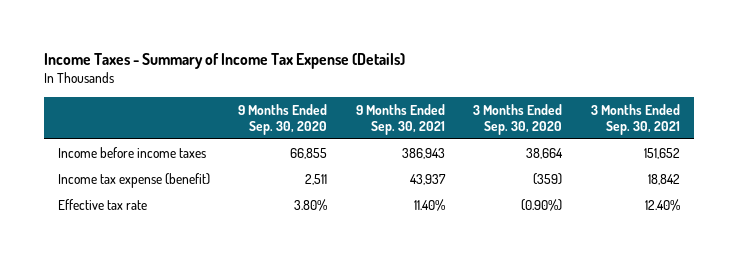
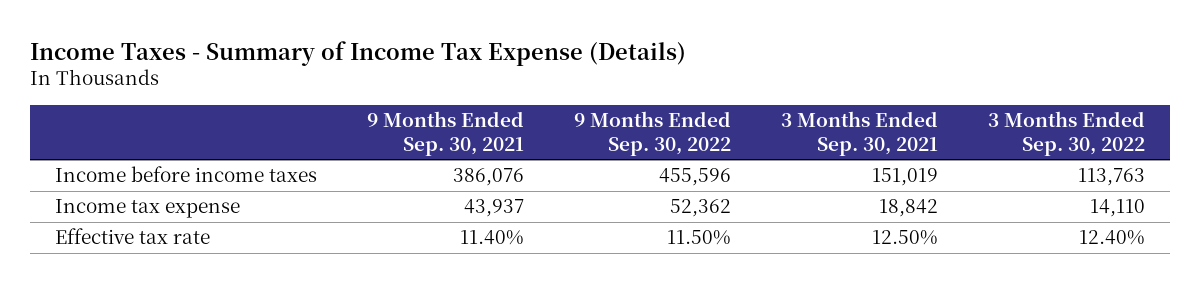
- | 9 Months Ended Sep. 30, 2020 | 9 Months Ended Sep. 30, 2021 | 3 Months Ended Sep. 30, 2020 | 3 Months Ended Sep. 30, 2021
+ | 9 Months Ended Sep. 30, 2021 | 9 Months Ended Sep. 30, 2022 | 3 Months Ended Sep. 30, 2021 | 3 Months Ended Sep. 30, 2022
- Income before income taxes | 66,855 | 386,943 | 38,664 | 151,652
- Income tax expense (benefit) | 2,511 | 43,937 | (359) | 18,842
- Effective tax rate | 3.80% | 11.40% | (0.90%) | 12.40%
+ Income before income taxes | 386,076 | 455,596 | 151,019 | 113,763
+ Income tax expense | 43,937 | 52,362 | 18,842 | 14,110
+ Effective tax rate | 11.40% | 11.50% | 12.50% | 12.40%

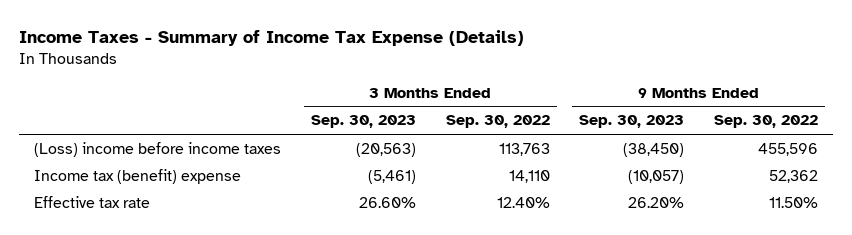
- | 9 Months Ended Sep. 30, 2021 | 9 Months Ended Sep. 30, 2022 | 3 Months Ended Sep. 30, 2021 | 3 Months Ended Sep. 30, 2022
+ | 3 Months Ended Sep. 30, 2023 | 3 Months Ended Sep. 30, 2022 | 9 Months Ended Sep. 30, 2023 | 9 Months Ended Sep. 30, 2022
- Income before income taxes | 386,076 | 455,596 | 151,019 | 113,763
- Income tax expense | 43,937 | 52,362 | 18,842 | 14,110
+ (Loss) income before income taxes | (20,563) | 113,763 | (38,450) | 455,596
+ Income tax (benefit) expense | (5,461) | 14,110 | (10,057) | 52,362

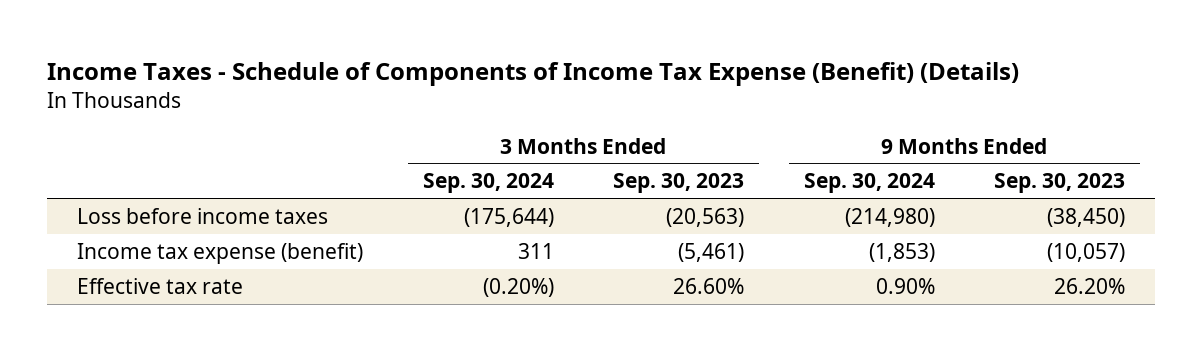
- Income Taxes - Summary of Income Tax Expense (Details)
+ Income Taxes - Schedule of Components of Income Tax Expense (Benefit) (Details)
- | 3 Months Ended Sep. 30, 2023 | 3 Months Ended Sep. 30, 2022 | 9 Months Ended Sep. 30, 2023 | 9 Months Ended Sep. 30, 2022
+ | 3 Months Ended Sep. 30, 2024 | 3 Months Ended Sep. 30, 2023 | 9 Months Ended Sep. 30, 2024 | 9 Months Ended Sep. 30, 2023
- (Loss) income before income taxes | (20,563) | 113,763 | (38,450) | 455,596
- Income tax (benefit) expense | (5,461) | 14,110 | (10,057) | 52,362
+ Loss before income taxes | (175,644) | (20,563) | (214,980) | (38,450)
+ Income tax expense (benefit) | 311 | (5,461) | (1,853) | (10,057)

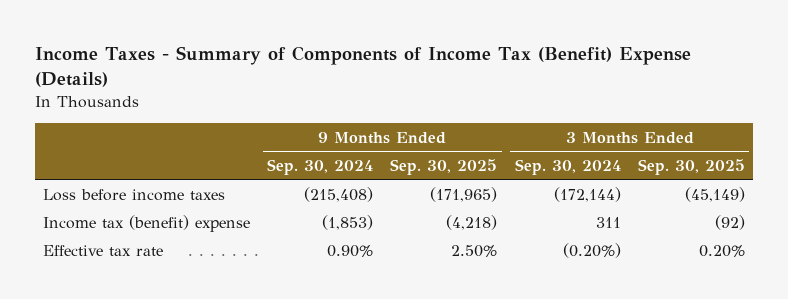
- Income Taxes - Schedule of Components of Income Tax Expense (Benefit) (Details)
+ Income Taxes - Summary of Components of Income Tax (Benefit) Expense (Details)
- | 3 Months Ended Sep. 30, 2024 | 3 Months Ended Sep. 30, 2023 | 9 Months Ended Sep. 30, 2024 | 9 Months Ended Sep. 30, 2023
+ | 9 Months Ended Sep. 30, 2024 | 9 Months Ended Sep. 30, 2025 | 3 Months Ended Sep. 30, 2024 | 3 Months Ended Sep. 30, 2025
- Loss before income taxes | (175,644) | (20,563) | (214,980) | (38,450)
- Income tax expense (benefit) | 311 | (5,461) | (1,853) | (10,057)
+ Loss before income taxes | (215,408) | (171,965) | (172,144) | (45,149)
+ Income tax (benefit) expense | (1,853) | (4,218) | 311 | (92)

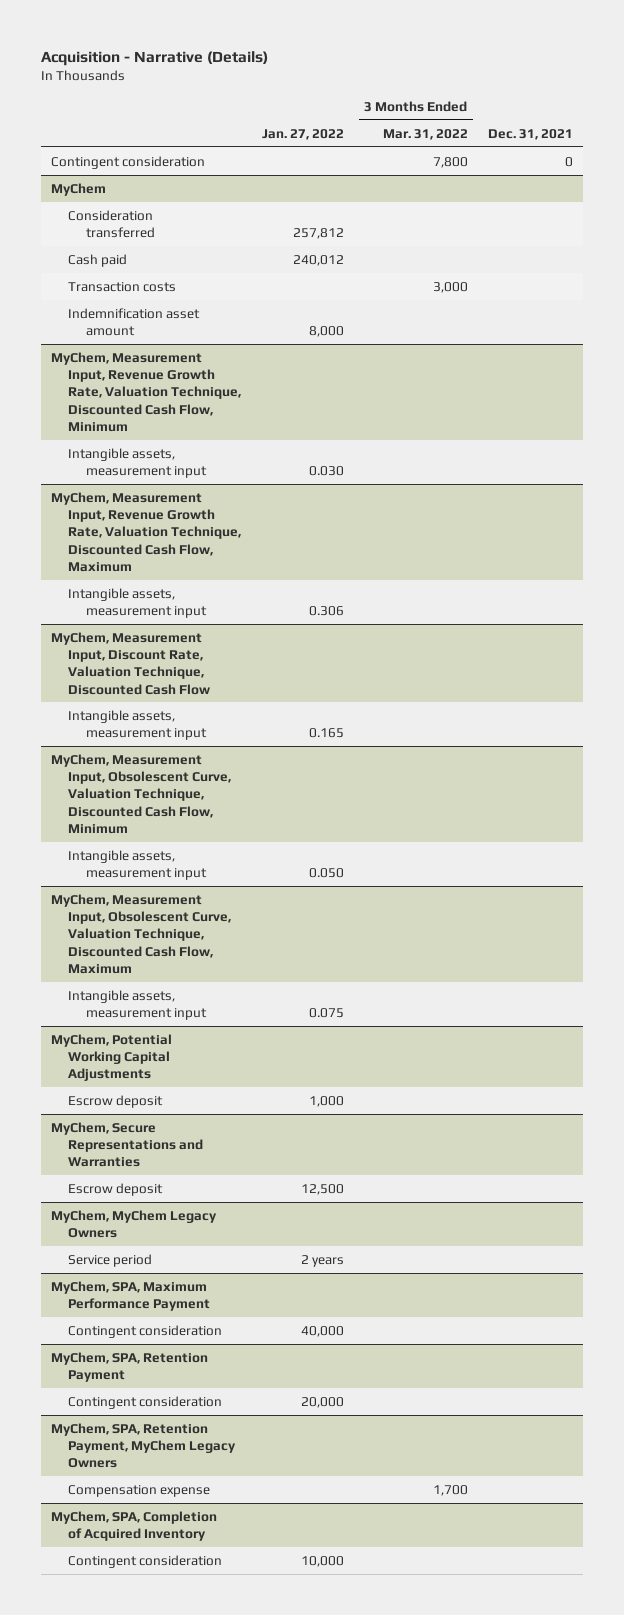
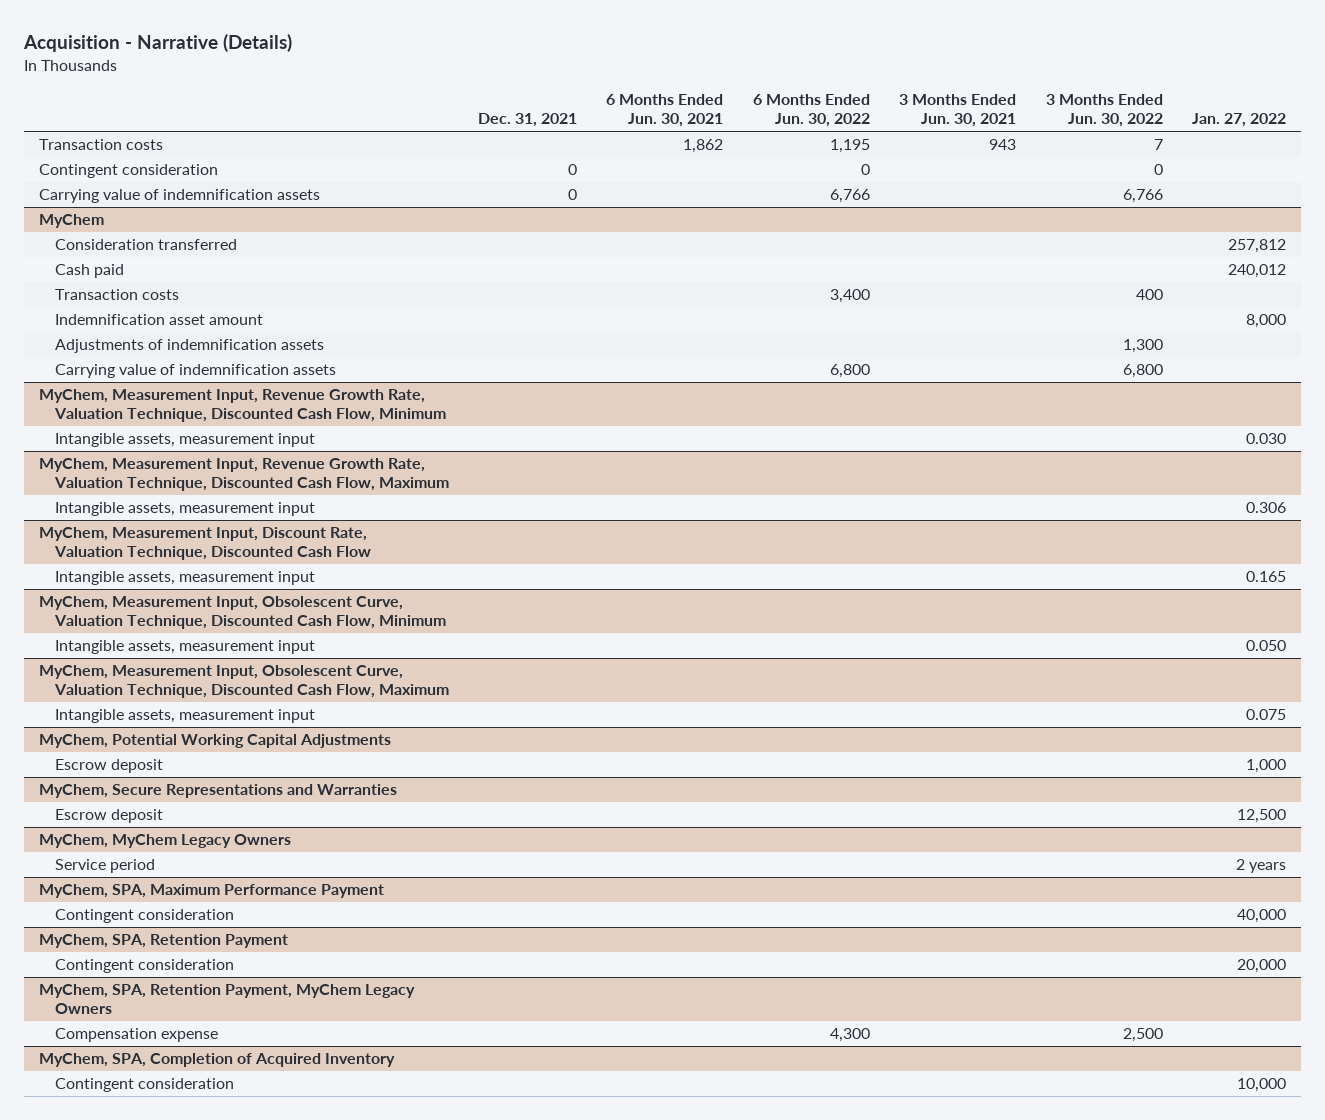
- | Jan. 27, 2022 | 3 Months Ended Mar. 31, 2022 | Dec. 31, 2021
+ | Dec. 31, 2021 | 6 Months Ended Jun. 30, 2021 | 6 Months Ended Jun. 30, 2022 | 3 Months Ended Jun. 30, 2021 | 3 Months Ended Jun. 30, 2022 | Jan. 27, 2022
+ Transaction costs | | 1,862 | 1,195 | 943 | 7 |
+ Carrying value of indemnification assets | 0 | | 6,766 | | 6,766 |
@ MyChem
+ Adjustments of indemnification assets | | | | | 1,300 |
+ Carrying value of indemnification assets | | | 6,800 | | 6,800 |

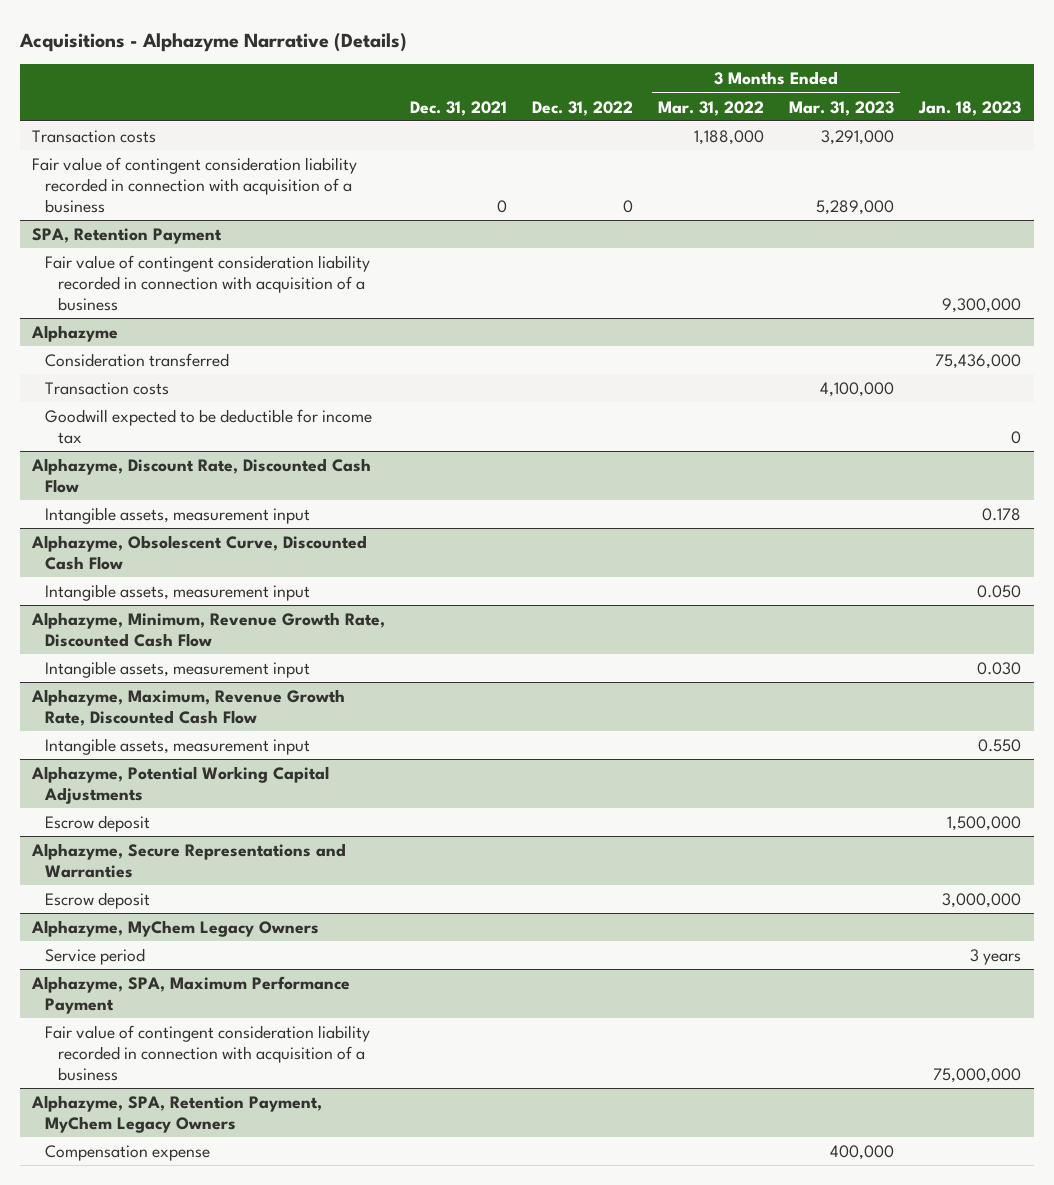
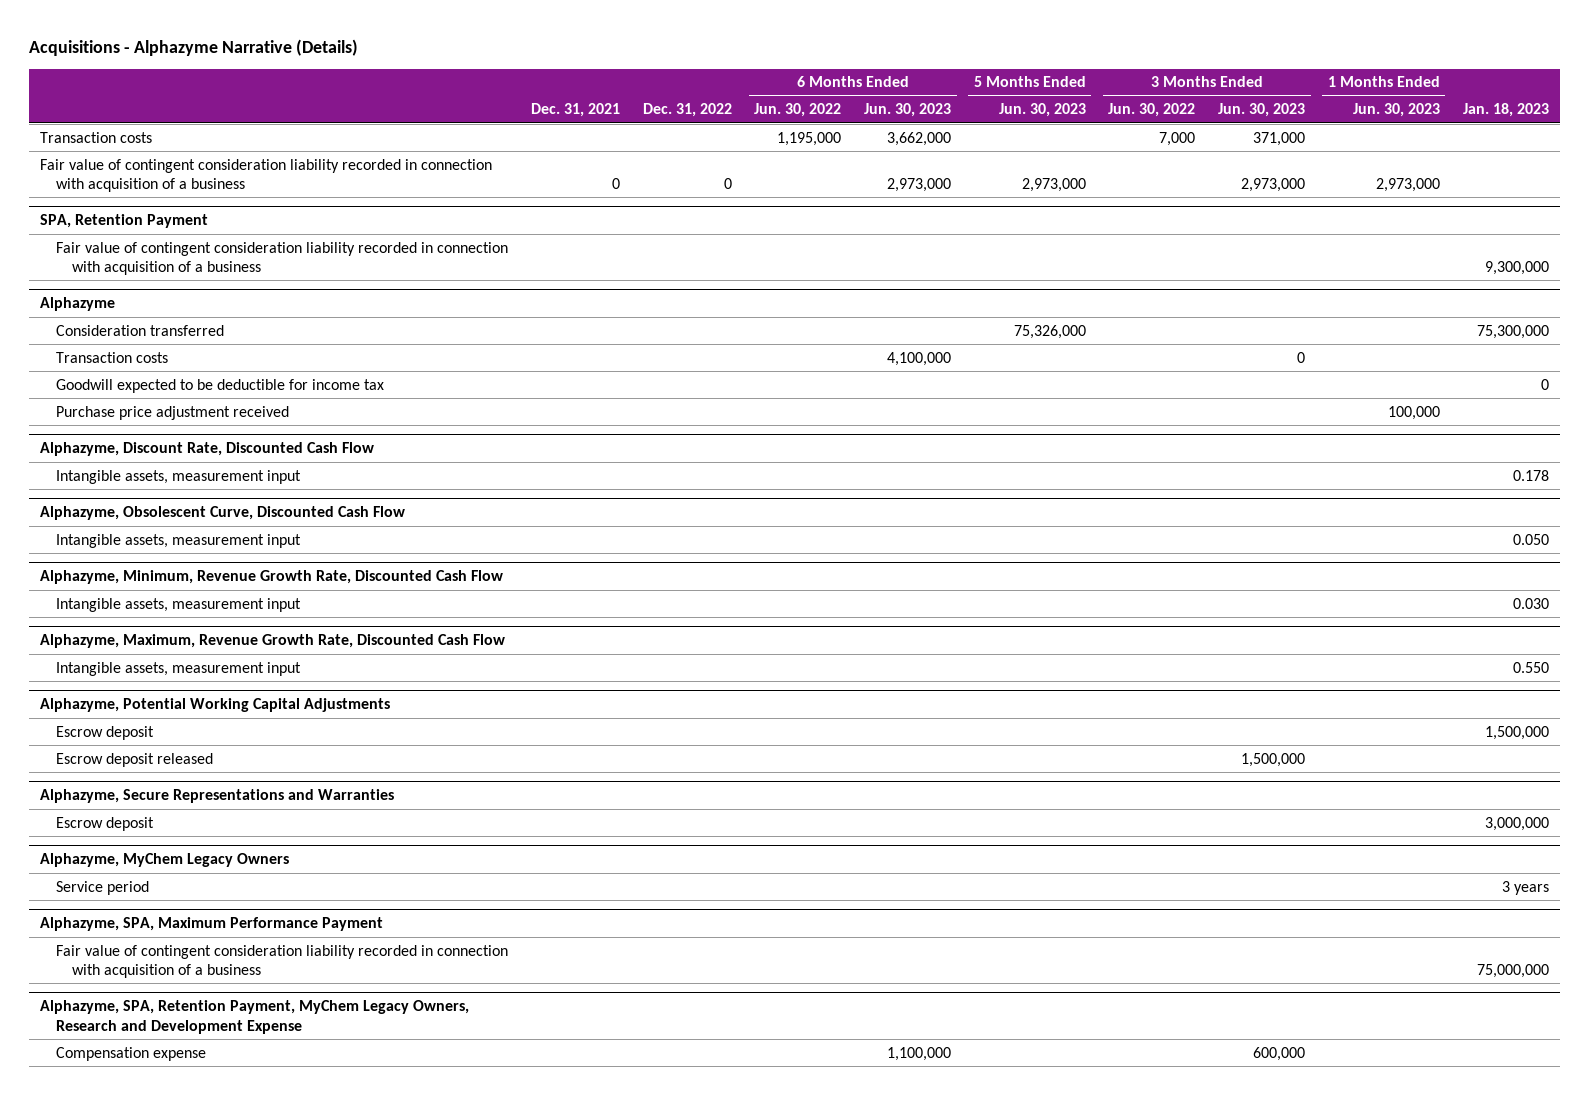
- | Dec. 31, 2021 | Dec. 31, 2022 | 3 Months Ended Mar. 31, 2022 | 3 Months Ended Mar. 31, 2023 | Jan. 18, 2023
+ | Dec. 31, 2021 | Dec. 31, 2022 | 6 Months Ended Jun. 30, 2022 | 6 Months Ended Jun. 30, 2023 | 5 Months Ended Jun. 30, 2023 | 3 Months Ended Jun. 30, 2022 | 3 Months Ended Jun. 30, 2023 | 1 Months Ended Jun. 30, 2023 | Jan. 18, 2023
@ Alphazyme
- Consideration transferred | | | | | 75,436,000
+ Consideration transferred | | | | | 75,326,000 | | | | 75,300,000
+ Purchase price adjustment received | | | | | | | | 100,000 |
@ Alphazyme, Potential Working Capital Adjustments
+ Escrow deposit released | | | | | | | 1,500,000 | |
- Alphazyme, SPA, Retention Payment, MyChem Legacy Owners
+ Alphazyme, SPA, Retention Payment, MyChem Legacy Owners, Research and Development Expense

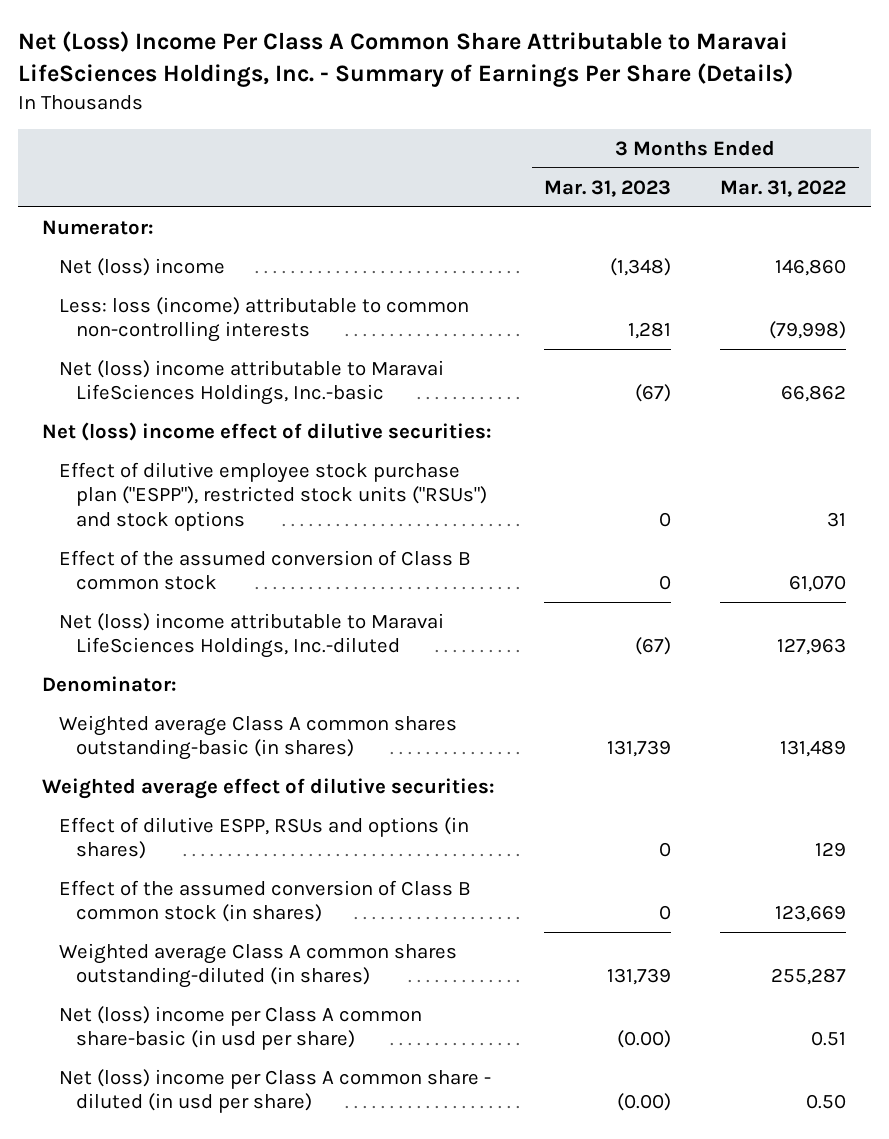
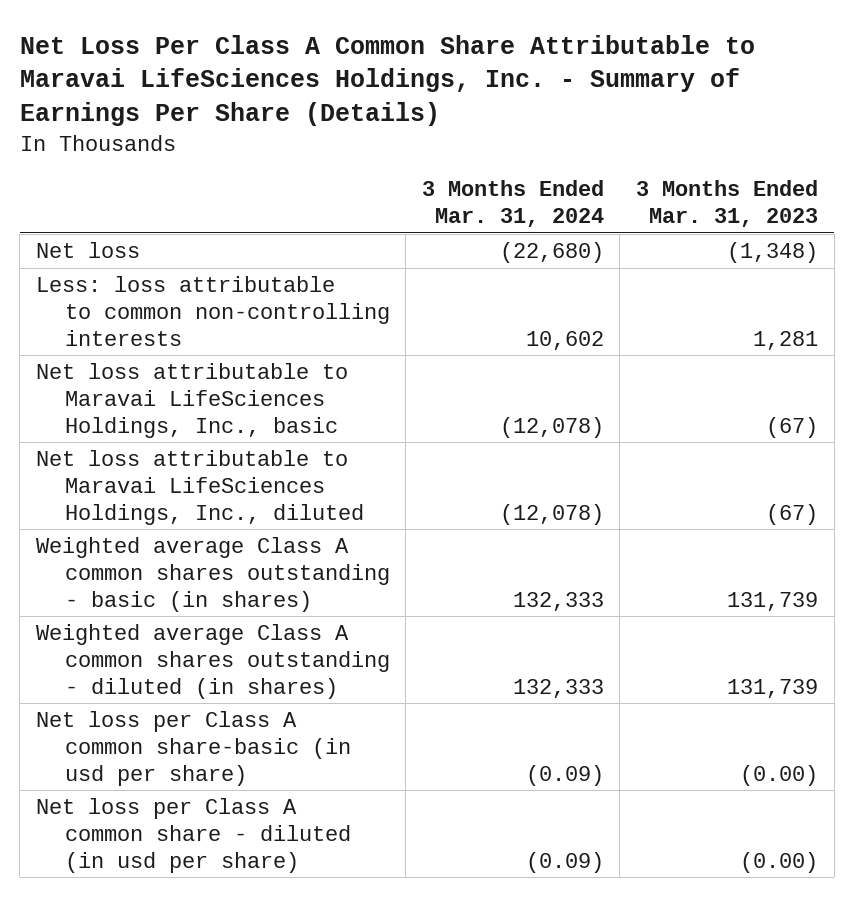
- Net (Loss) Income Per Class A Common Share Attributable to Maravai LifeSciences Holdings, Inc. - Summary of Earnings Per Share (Details)
+ Net Loss Per Class A Common Share Attributable to Maravai LifeSciences Holdings, Inc. - Summary of Earnings Per Share (Details)
- | 3 Months Ended Mar. 31, 2023 | 3 Months Ended Mar. 31, 2022
+ | 3 Months Ended Mar. 31, 2024 | 3 Months Ended Mar. 31, 2023
- Numerator:
- Net (loss) income | (1,348) | 146,860
- Less: loss (income) attributable to common non-controlling interests | 1,281 | (79,998)
- Net (loss) income attributable to Maravai LifeSciences Holdings, Inc.-basic | (67) | 66,862
- Net (loss) income effect of dilutive securities:
- Effect of dilutive employee stock purchase plan ("ESPP"), restricted stock units ("RSUs") and stock options | 0 | 31
- Effect of the assumed conversion of Class B common stock | 0 | 61,070
- Net (loss) income attributable to Maravai LifeSciences Holdings, Inc.-diluted | (67) | 127,963
- Denominator:
- Weighted average Class A common shares outstanding-basic (in shares) | 131,739 | 131,489
- Weighted average effect of dilutive securities:
- Effect of dilutive ESPP, RSUs and options (in shares) | 0 | 129
- Effect of the assumed conversion of Class B common stock (in shares) | 0 | 123,669
- Weighted average Class A common shares outstanding-diluted (in shares) | 131,739 | 255,287
- Net (loss) income per Class A common share-basic (in usd per share) | (0.00) | 0.51
- Net (loss) income per Class A common share - diluted (in usd per share) | (0.00) | 0.50
+ Net loss | (22,680) | (1,348)
+ Less: loss attributable to common non-controlling interests | 10,602 | 1,281
+ Net loss attributable to Maravai LifeSciences Holdings, Inc., basic | (12,078) | (67)
+ Net loss attributable to Maravai LifeSciences Holdings, Inc., diluted | (12,078) | (67)
+ Weighted average Class A common shares outstanding - basic (in shares) | 132,333 | 131,739
+ Weighted average Class A common shares outstanding - diluted (in shares) | 132,333 | 131,739
+ Net loss per Class A common share-basic (in usd per share) | (0.09) | (0.00)
+ Net loss per Class A common share - diluted (in usd per share) | (0.09) | (0.00)

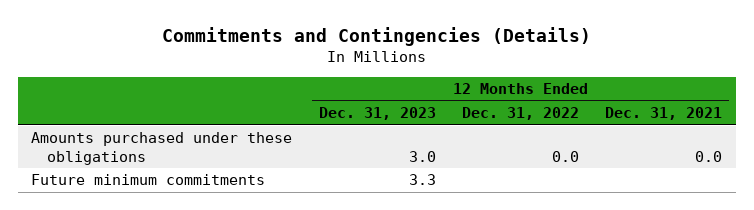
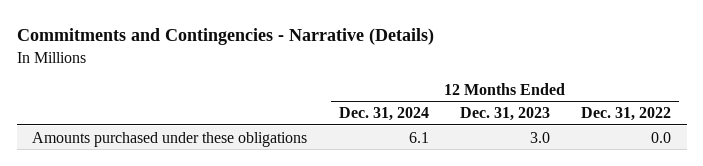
- Commitments and Contingencies (Details)
+ Commitments and Contingencies - Narrative (Details)
- | 12 Months Ended Dec. 31, 2023 | 12 Months Ended Dec. 31, 2022 | 12 Months Ended Dec. 31, 2021
+ | 12 Months Ended Dec. 31, 2024 | 12 Months Ended Dec. 31, 2023 | 12 Months Ended Dec. 31, 2022
- Future minimum commitments | 3.3 | |

